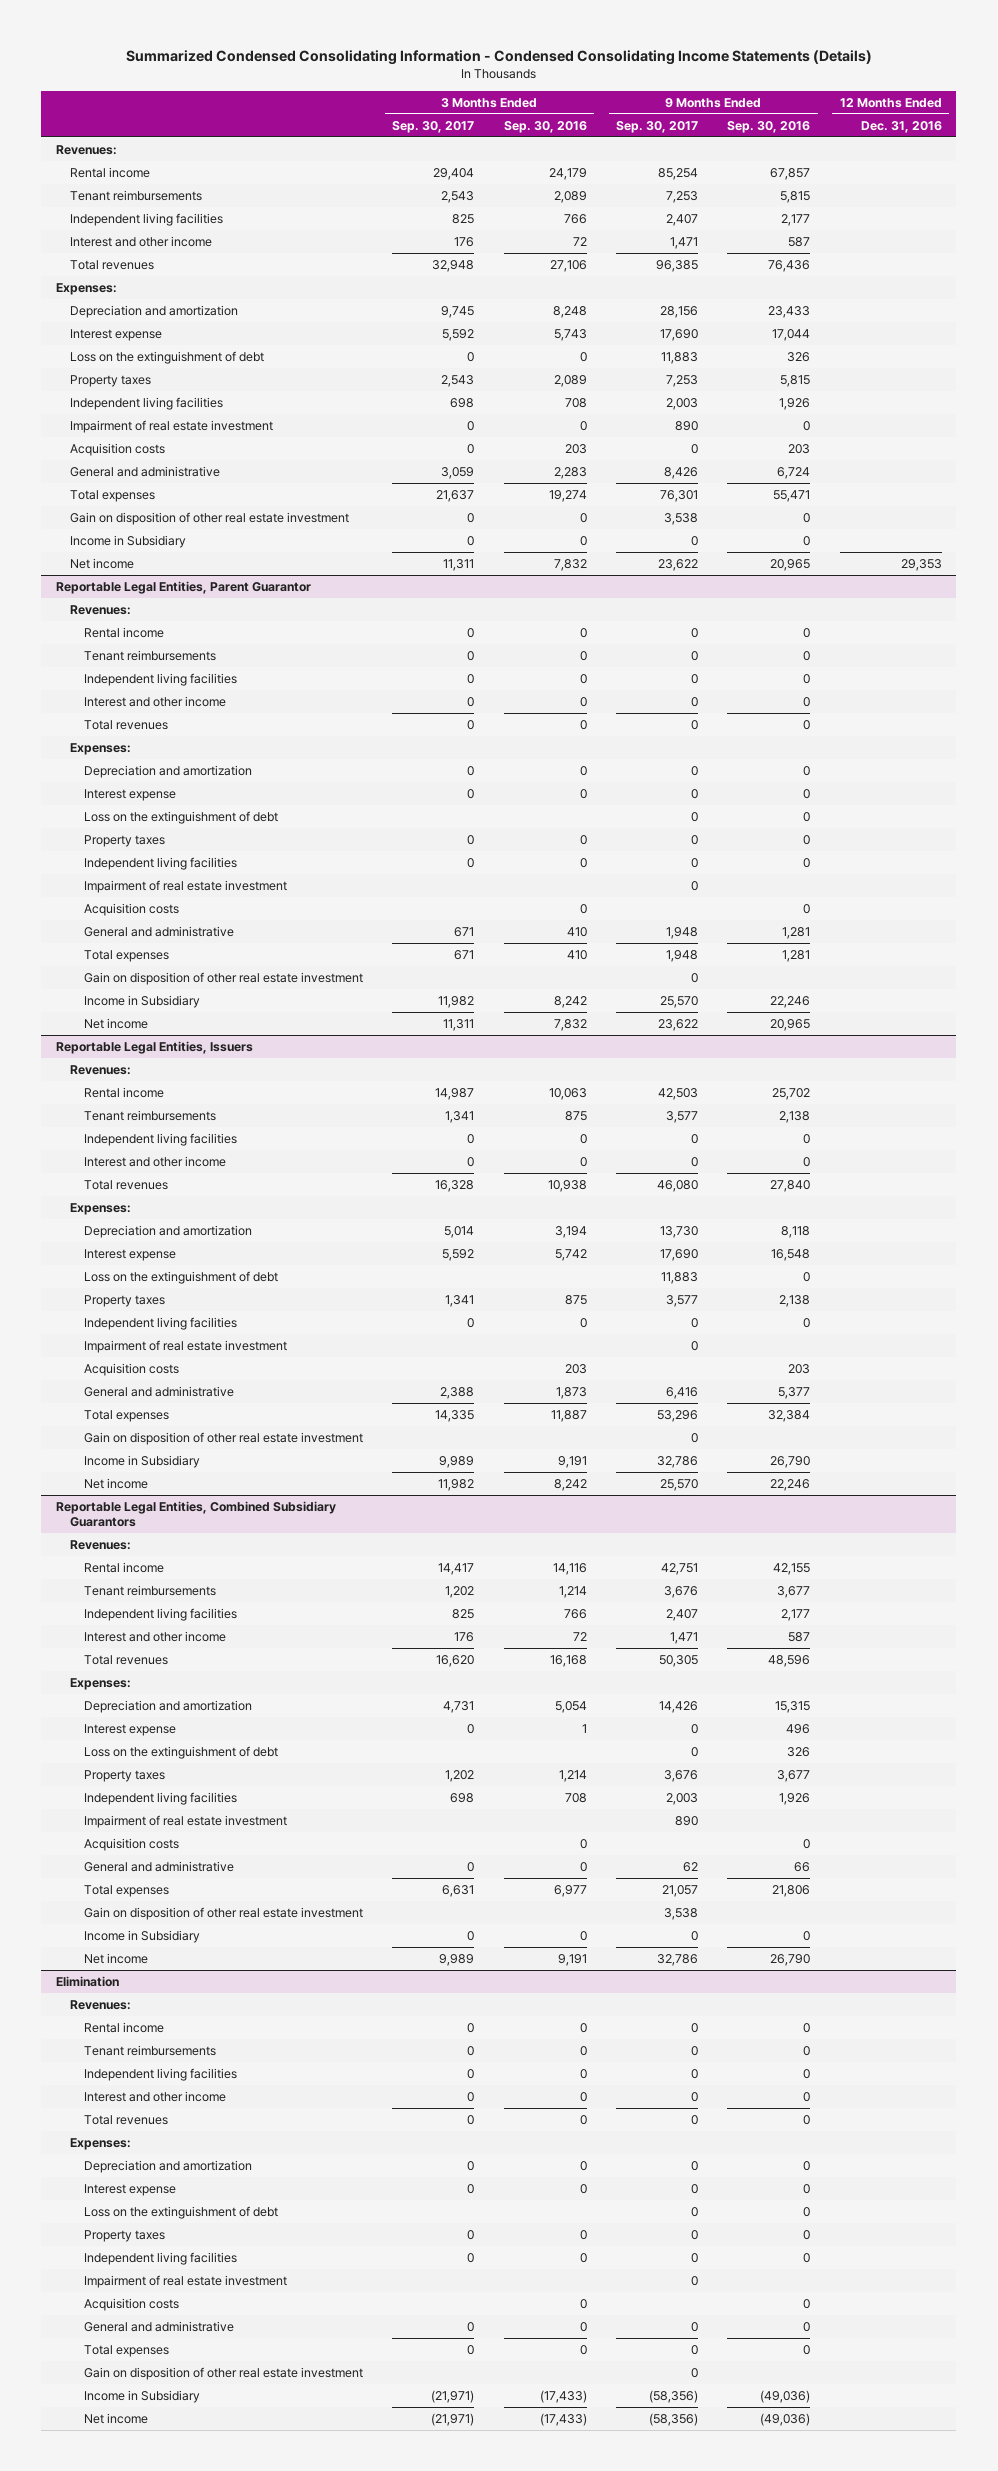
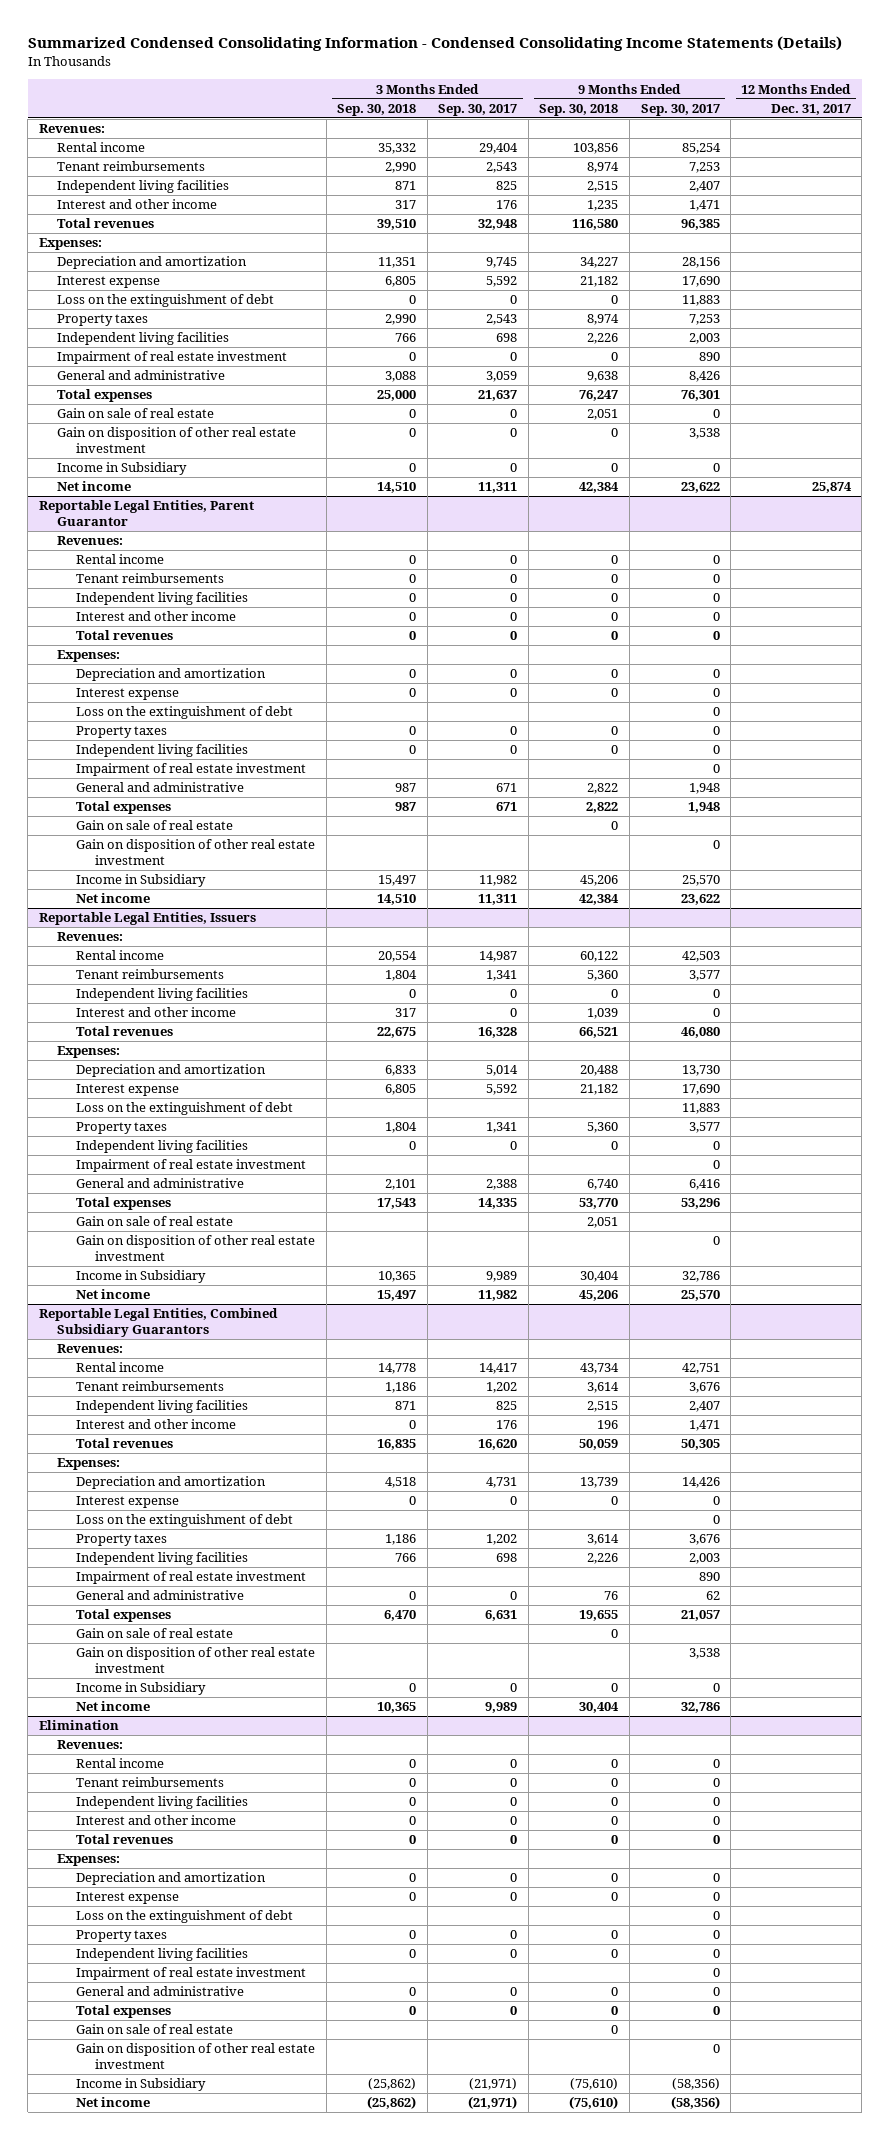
- | 3 Months Ended Sep. 30, 2017 | 3 Months Ended Sep. 30, 2016 | 9 Months Ended Sep. 30, 2017 | 9 Months Ended Sep. 30, 2016 | 12 Months Ended Dec. 31, 2016
+ | 3 Months Ended Sep. 30, 2018 | 3 Months Ended Sep. 30, 2017 | 9 Months Ended Sep. 30, 2018 | 9 Months Ended Sep. 30, 2017 | 12 Months Ended Dec. 31, 2017
- Acquisition costs | 0 | 203 | 0 | 203 |
+ Gain on sale of real estate | 0 | 0 | 2,051 | 0 |
@ Reportable Legal Entities, Parent Guarantor
- Acquisition costs | | 0 | | 0 |
+ Gain on sale of real estate | | | 0 | |
@ Reportable Legal Entities, Issuers
- Acquisition costs | | 203 | | 203 |
+ Gain on sale of real estate | | | 2,051 | |
@ Reportable Legal Entities, Combined Subsidiary Guarantors
- Acquisition costs | | 0 | | 0 |
+ Gain on sale of real estate | | | 0 | |
@ Elimination
- Acquisition costs | | 0 | | 0 |
+ Gain on sale of real estate | | | 0 | |

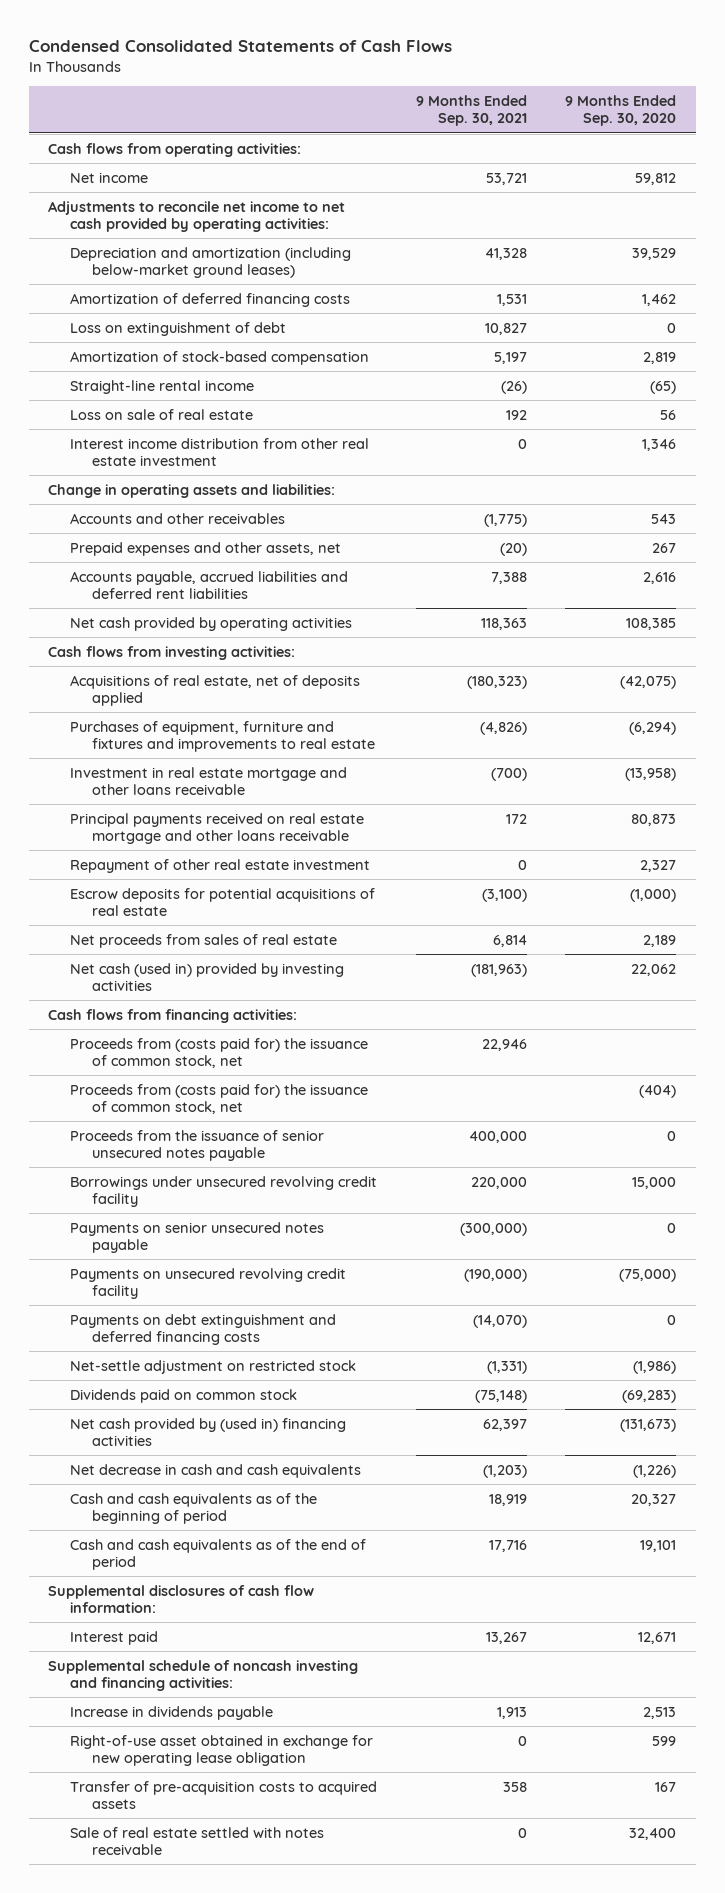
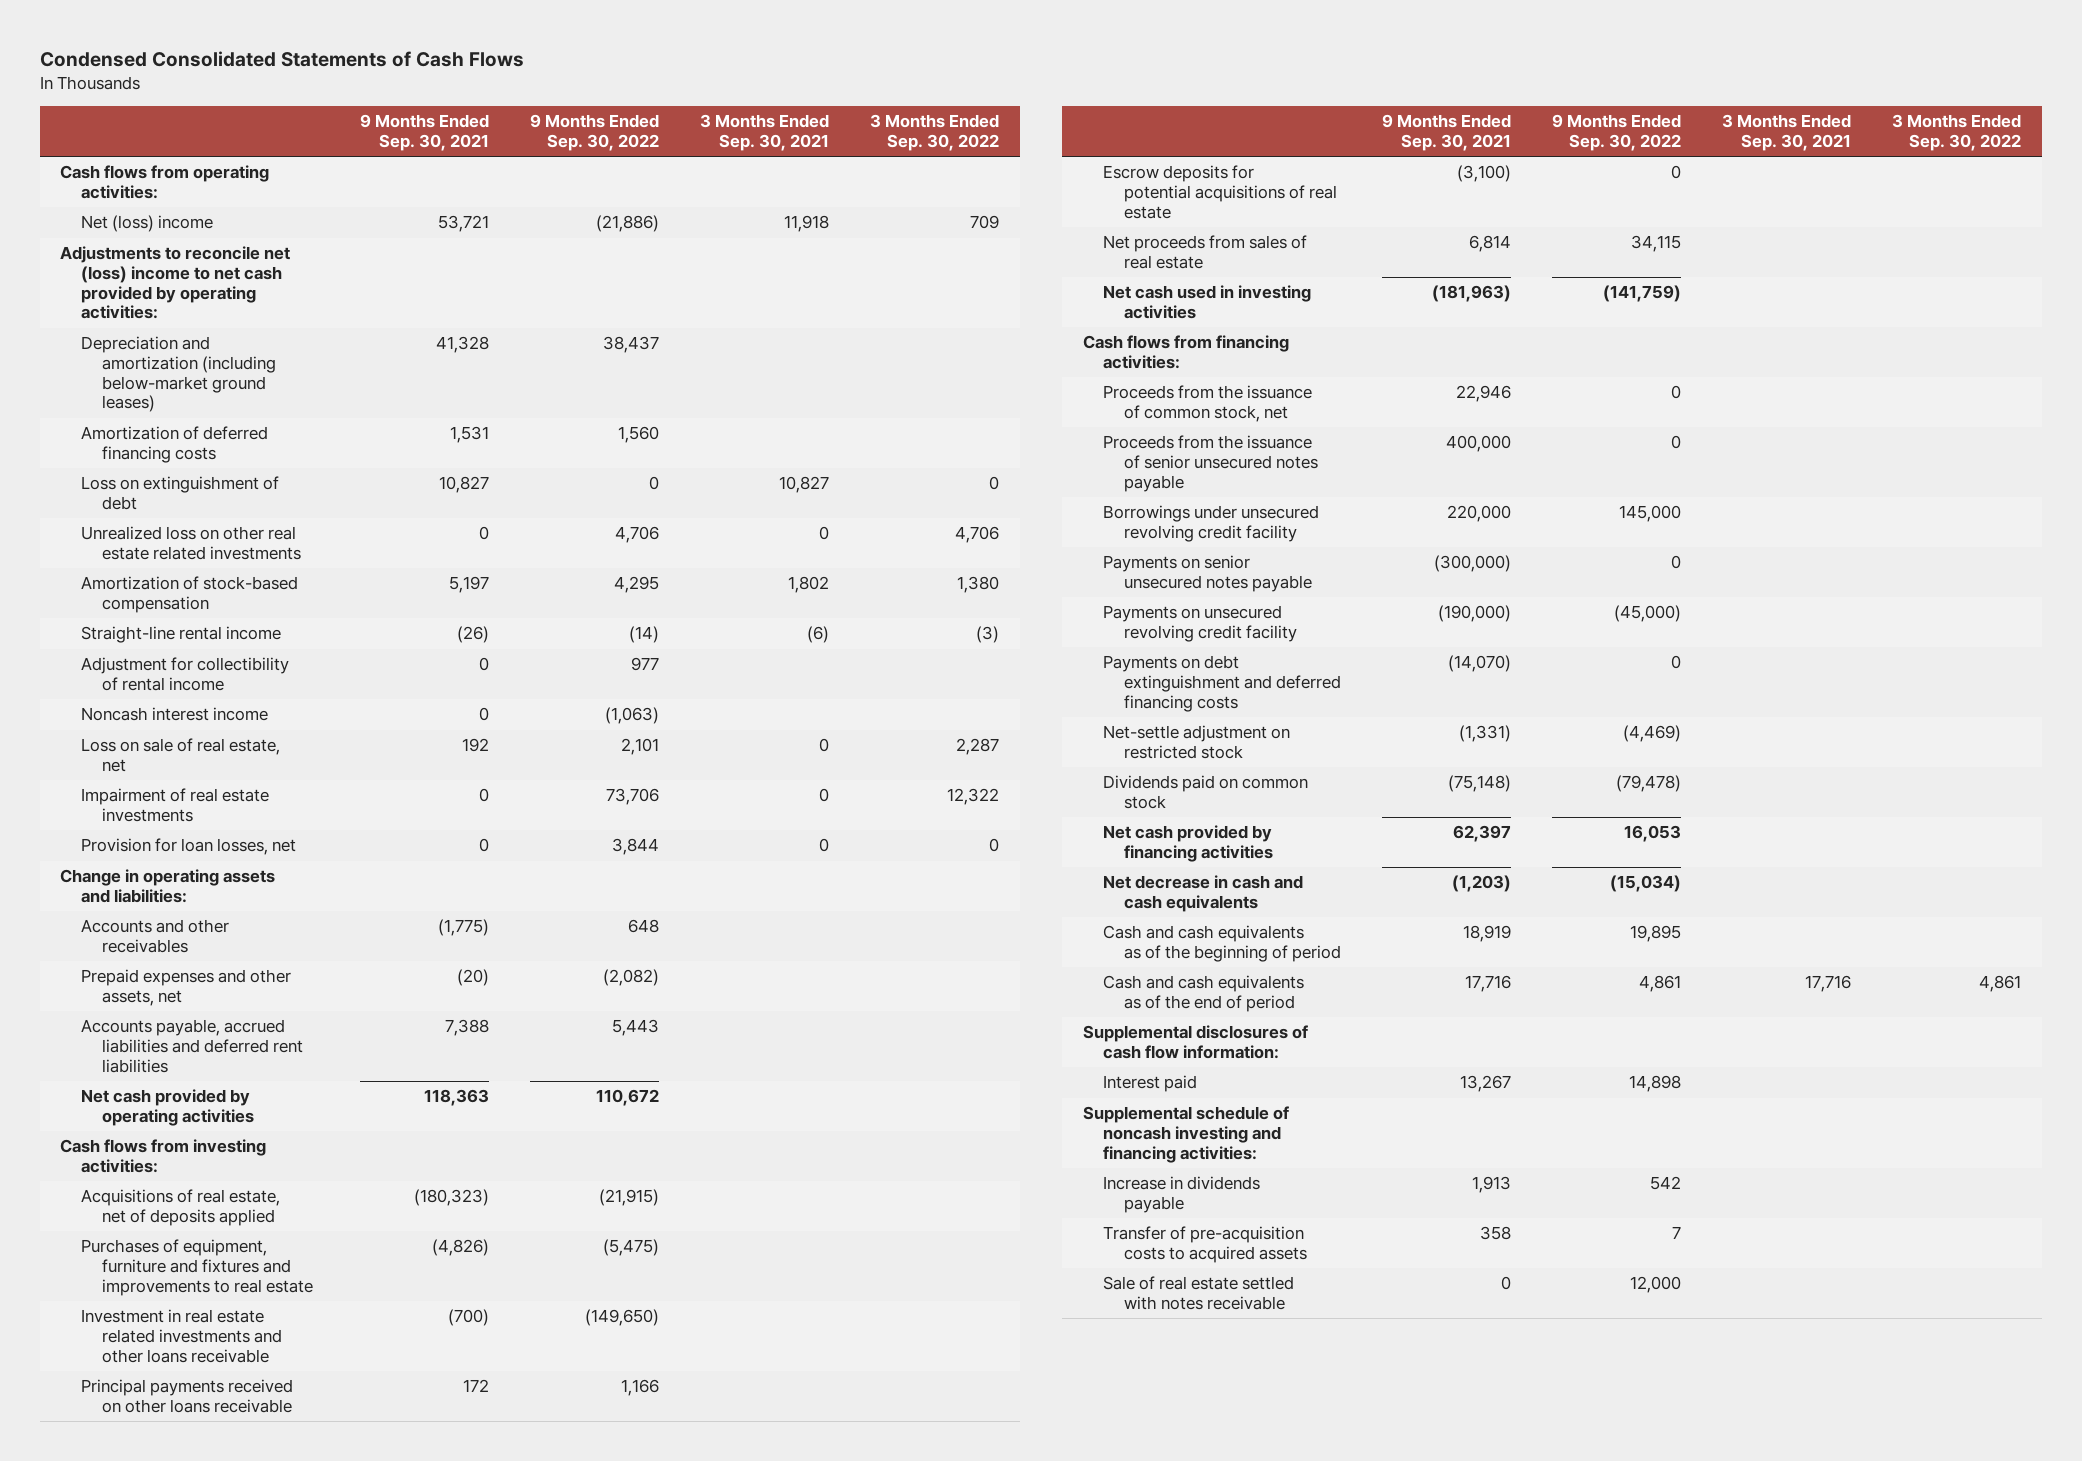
- | 9 Months Ended Sep. 30, 2021 | 9 Months Ended Sep. 30, 2020
+ | 9 Months Ended Sep. 30, 2021 | 9 Months Ended Sep. 30, 2022 | 3 Months Ended Sep. 30, 2021 | 3 Months Ended Sep. 30, 2022
- Net income | 53,721 | 59,812
- Adjustments to reconcile net income to net cash provided by operating activities:
+ Net (loss) income | 53,721 | (21,886) | 11,918 | 709
+ Adjustments to reconcile net (loss) income to net cash provided by operating activities:
+ Unrealized loss on other real estate related investments | 0 | 4,706 | 0 | 4,706
- Loss on sale of real estate | 192 | 56
- Interest income distribution from other real estate investment | 0 | 1,346
+ Adjustment for collectibility of rental income | 0 | 977 | |
+ Noncash interest income | 0 | (1,063) | |
+ Loss on sale of real estate, net | 192 | 2,101 | 0 | 2,287
+ Impairment of real estate investments | 0 | 73,706 | 0 | 12,322
+ Provision for loan losses, net | 0 | 3,844 | 0 | 0
- Investment in real estate mortgage and other loans receivable | (700) | (13,958)
- Principal payments received on real estate mortgage and other loans receivable | 172 | 80,873
- Repayment of other real estate investment | 0 | 2,327
+ Investment in real estate related investments and other loans receivable | (700) | (149,650) | |
+ Principal payments received on other loans receivable | 172 | 1,166 | |
- Net cash (used in) provided by investing activities | (181,963) | 22,062
+ Net cash used in investing activities | (181,963) | (141,759) | |
- Proceeds from (costs paid for) the issuance of common stock, net | 22,946 |
- Proceeds from (costs paid for) the issuance of common stock, net | | (404)
+ Proceeds from the issuance of common stock, net | 22,946 | 0 | |
- Net cash provided by (used in) financing activities | 62,397 | (131,673)
+ Net cash provided by financing activities | 62,397 | 16,053 | |
- Right-of-use asset obtained in exchange for new operating lease obligation | 0 | 599

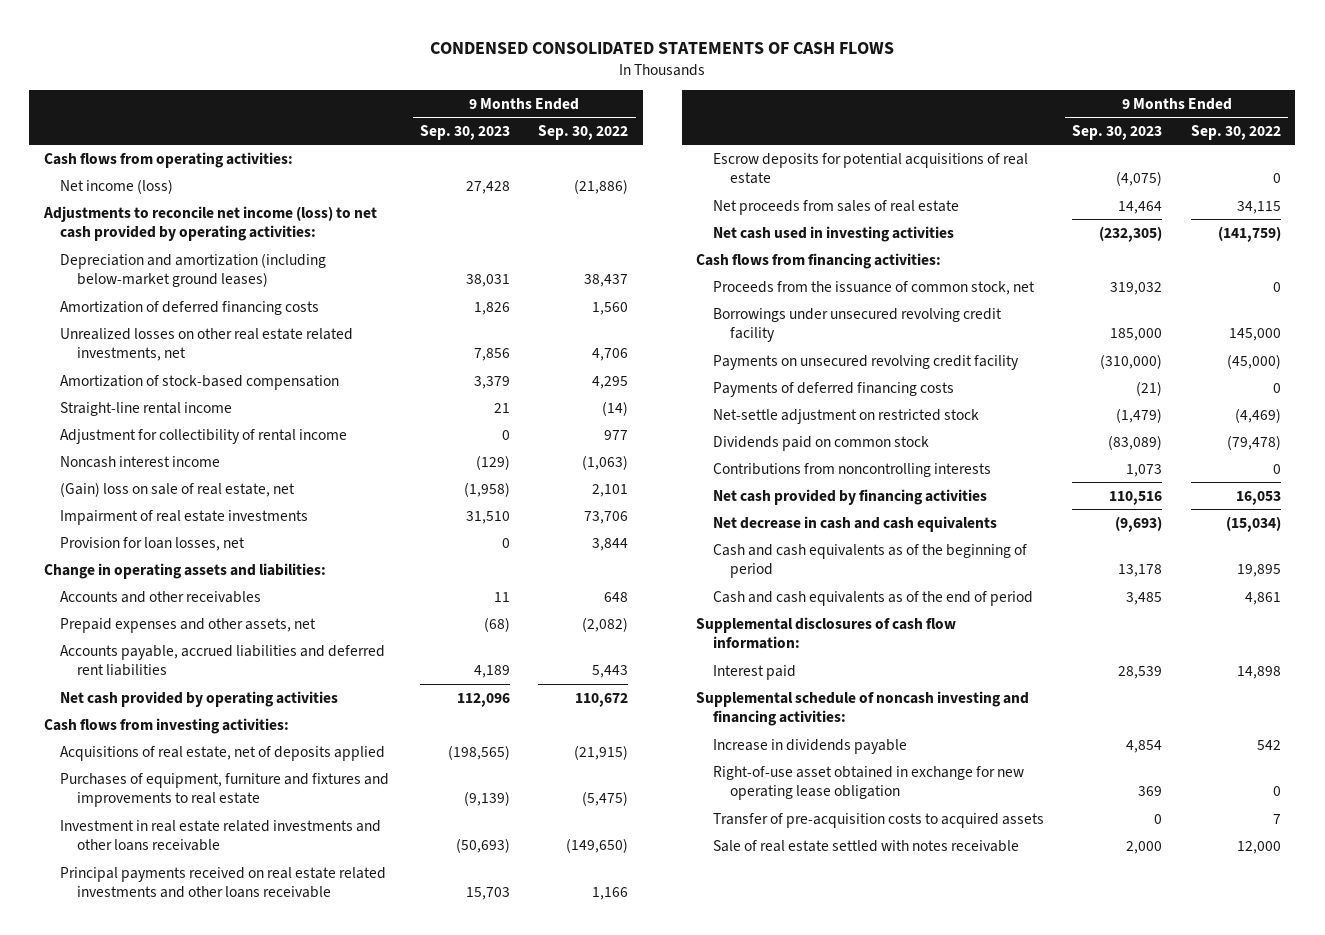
- Condensed Consolidated Statements of Cash Flows
+ CONDENSED CONSOLIDATED STATEMENTS OF CASH FLOWS
- | 9 Months Ended Sep. 30, 2021 | 9 Months Ended Sep. 30, 2022 | 3 Months Ended Sep. 30, 2021 | 3 Months Ended Sep. 30, 2022
+ | 9 Months Ended Sep. 30, 2023 | 9 Months Ended Sep. 30, 2022
- Net (loss) income | 53,721 | (21,886) | 11,918 | 709
- Adjustments to reconcile net (loss) income to net cash provided by operating activities:
+ Net income (loss) | 27,428 | (21,886)
+ Adjustments to reconcile net income (loss) to net cash provided by operating activities:
- Loss on extinguishment of debt | 10,827 | 0 | 10,827 | 0
- Unrealized loss on other real estate related investments | 0 | 4,706 | 0 | 4,706
+ Unrealized losses on other real estate related investments, net | 7,856 | 4,706
- Loss on sale of real estate, net | 192 | 2,101 | 0 | 2,287
+ (Gain) loss on sale of real estate, net | (1,958) | 2,101
- Principal payments received on other loans receivable | 172 | 1,166 | |
+ Principal payments received on real estate related investments and other loans receivable | 15,703 | 1,166
- Proceeds from the issuance of senior unsecured notes payable | 400,000 | 0 | |
- Payments on senior unsecured notes payable | (300,000) | 0 | |
- Payments on debt extinguishment and deferred financing costs | (14,070) | 0 | |
+ Payments of deferred financing costs | (21) | 0
+ Contributions from noncontrolling interests | 1,073 | 0
+ Right-of-use asset obtained in exchange for new operating lease obligation | 369 | 0

